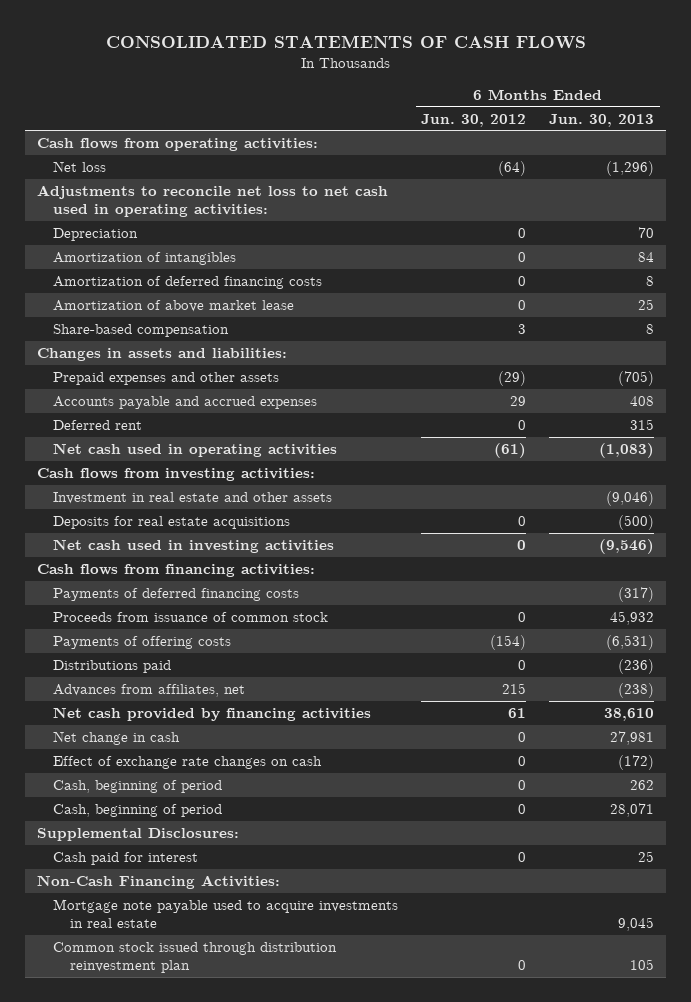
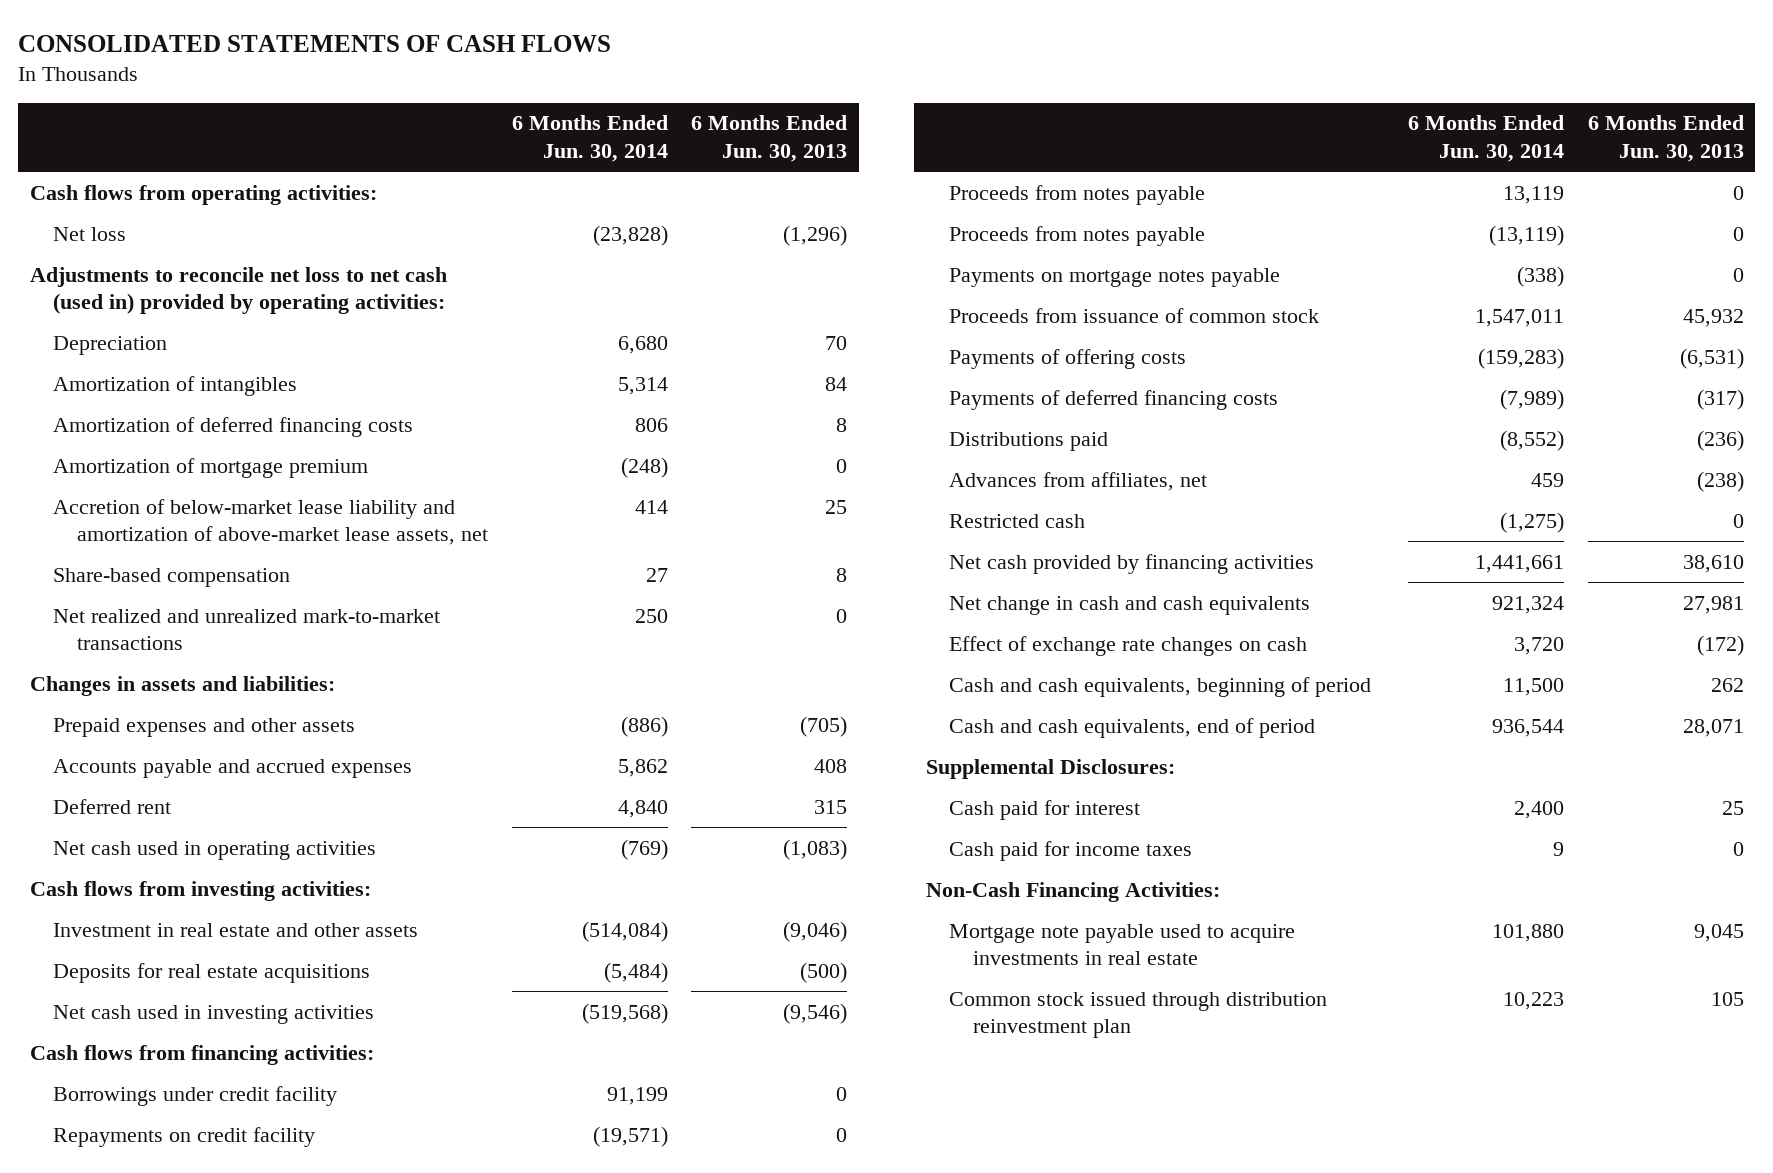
- | 6 Months Ended Jun. 30, 2012 | 6 Months Ended Jun. 30, 2013
+ | 6 Months Ended Jun. 30, 2014 | 6 Months Ended Jun. 30, 2013
- Adjustments to reconcile net loss to net cash used in operating activities:
+ Adjustments to reconcile net loss to net cash (used in) provided by operating activities:
- Amortization of above market lease | 0 | 25
+ Amortization of mortgage premium | (248) | 0
+ Accretion of below-market lease liability and amortization of above-market lease assets, net | 414 | 25
+ Net realized and unrealized mark-to-market transactions | 250 | 0
+ Borrowings under credit facility | 91,199 | 0
+ Repayments on credit facility | (19,571) | 0
+ Proceeds from notes payable | 13,119 | 0
+ Proceeds from notes payable | (13,119) | 0
+ Payments on mortgage notes payable | (338) | 0
moved down: Payments of deferred financing costs | (7,989) | (317)
+ Restricted cash | (1,275) | 0
- Net change in cash | 0 | 27,981
+ Net change in cash and cash equivalents | 921,324 | 27,981
- Cash, beginning of period | 0 | 262
- Cash, beginning of period | 0 | 28,071
+ Cash and cash equivalents, beginning of period | 11,500 | 262
+ Cash and cash equivalents, end of period | 936,544 | 28,071
+ Cash paid for income taxes | 9 | 0

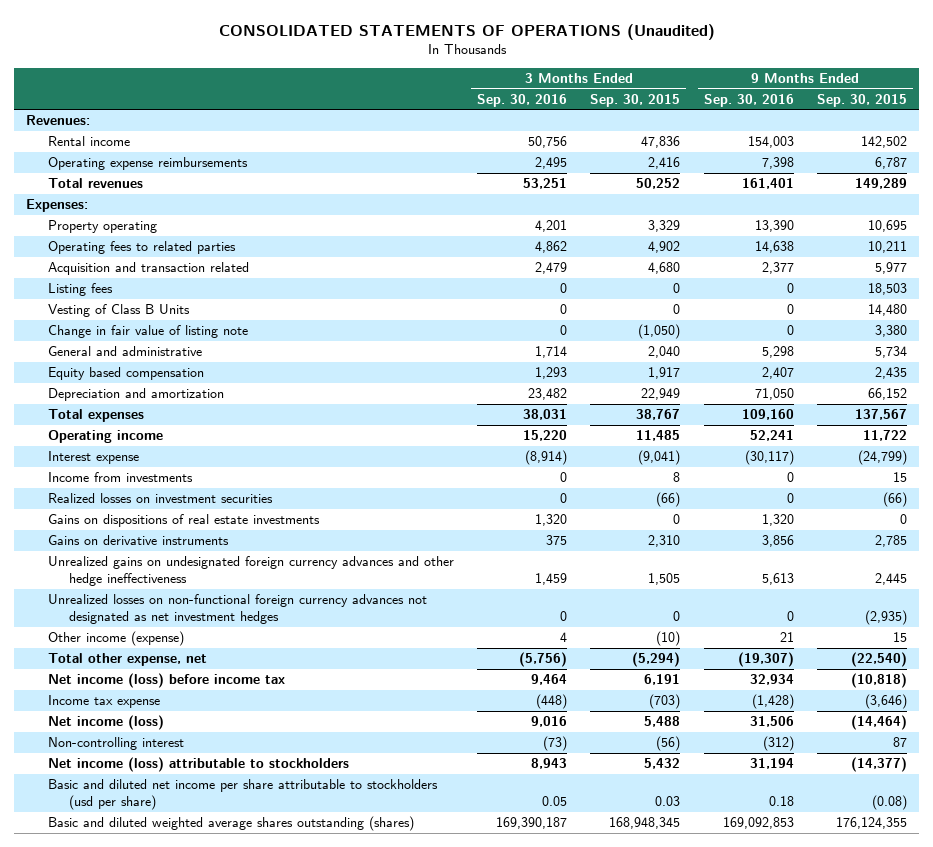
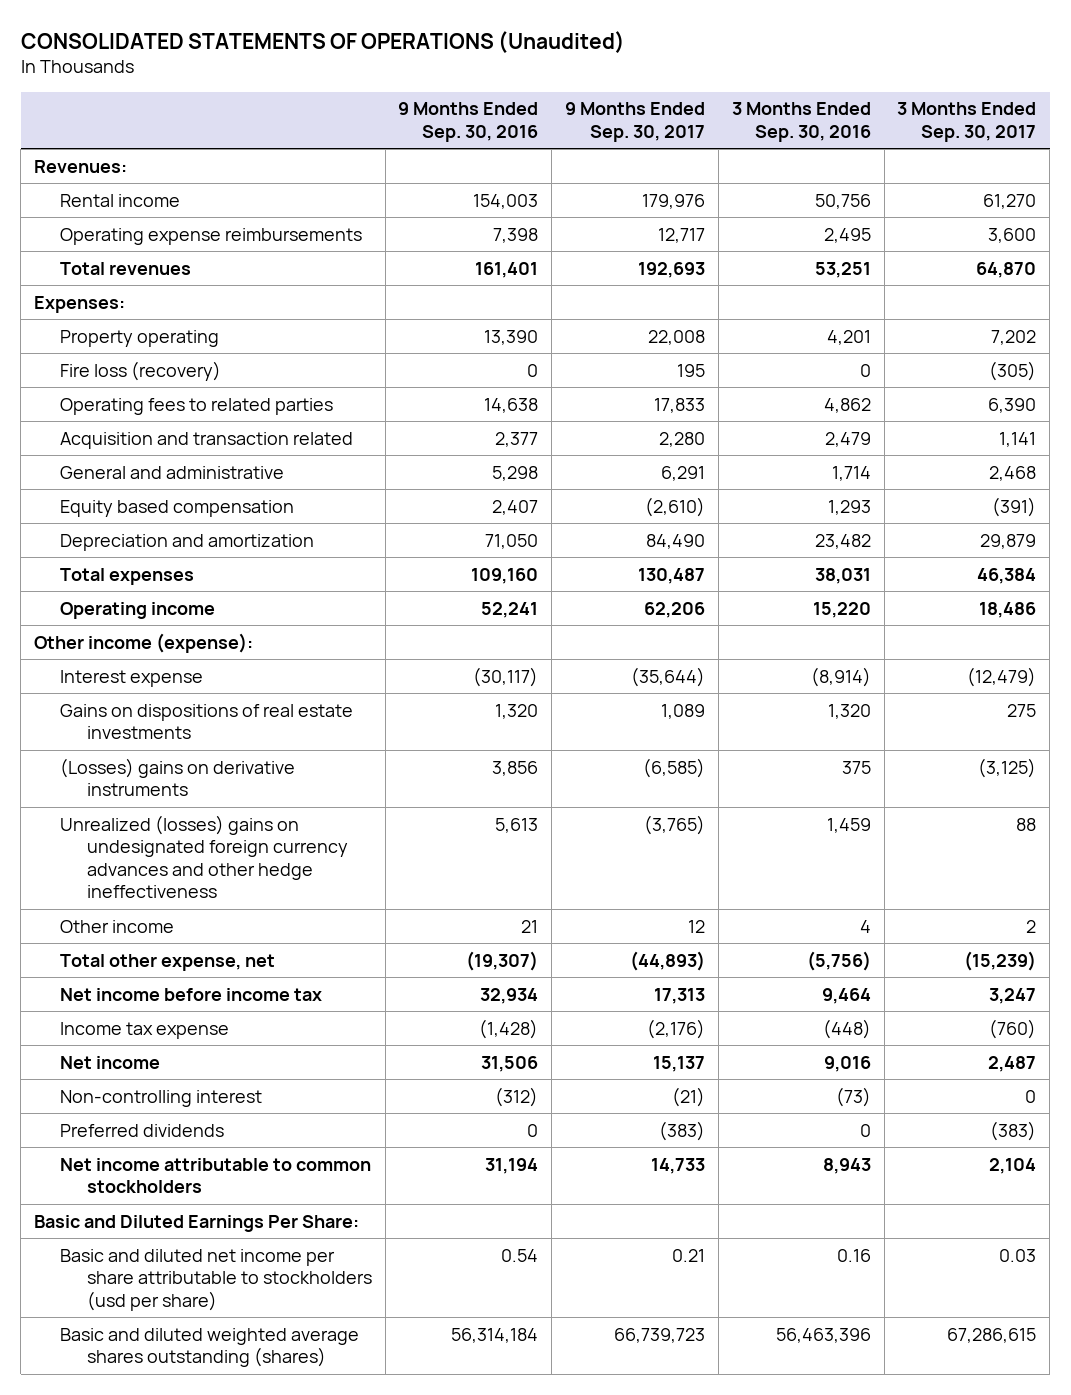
- | 3 Months Ended Sep. 30, 2016 | 3 Months Ended Sep. 30, 2015 | 9 Months Ended Sep. 30, 2016 | 9 Months Ended Sep. 30, 2015
+ | 9 Months Ended Sep. 30, 2016 | 9 Months Ended Sep. 30, 2017 | 3 Months Ended Sep. 30, 2016 | 3 Months Ended Sep. 30, 2017
+ Fire loss (recovery) | 0 | 195 | 0 | (305)
- Listing fees | 0 | 0 | 0 | 18,503
- Vesting of Class B Units | 0 | 0 | 0 | 14,480
- Change in fair value of listing note | 0 | (1,050) | 0 | 3,380
+ Other income (expense):
- Income from investments | 0 | 8 | 0 | 15
- Realized losses on investment securities | 0 | (66) | 0 | (66)
- Gains on derivative instruments | 375 | 2,310 | 3,856 | 2,785
- Unrealized gains on undesignated foreign currency advances and other hedge ineffectiveness | 1,459 | 1,505 | 5,613 | 2,445
- Unrealized losses on non-functional foreign currency advances not designated as net investment hedges | 0 | 0 | 0 | (2,935)
- Other income (expense) | 4 | (10) | 21 | 15
+ (Losses) gains on derivative instruments | 3,856 | (6,585) | 375 | (3,125)
+ Unrealized (losses) gains on undesignated foreign currency advances and other hedge ineffectiveness | 5,613 | (3,765) | 1,459 | 88
+ Other income | 21 | 12 | 4 | 2
- Net income (loss) before income tax | 9,464 | 6,191 | 32,934 | (10,818)
+ Net income before income tax | 32,934 | 17,313 | 9,464 | 3,247
- Net income (loss) | 9,016 | 5,488 | 31,506 | (14,464)
+ Net income | 31,506 | 15,137 | 9,016 | 2,487
- Net income (loss) attributable to stockholders | 8,943 | 5,432 | 31,194 | (14,377)
- Basic and diluted net income per share attributable to stockholders (usd per share) | 0.05 | 0.03 | 0.18 | (0.08)
- Basic and diluted weighted average shares outstanding (shares) | 169,390,187 | 168,948,345 | 169,092,853 | 176,124,355
+ Preferred dividends | 0 | (383) | 0 | (383)
+ Net income attributable to common stockholders | 31,194 | 14,733 | 8,943 | 2,104
+ Basic and Diluted Earnings Per Share:
+ Basic and diluted net income per share attributable to stockholders (usd per share) | 0.54 | 0.21 | 0.16 | 0.03
+ Basic and diluted weighted average shares outstanding (shares) | 56,314,184 | 66,739,723 | 56,463,396 | 67,286,615

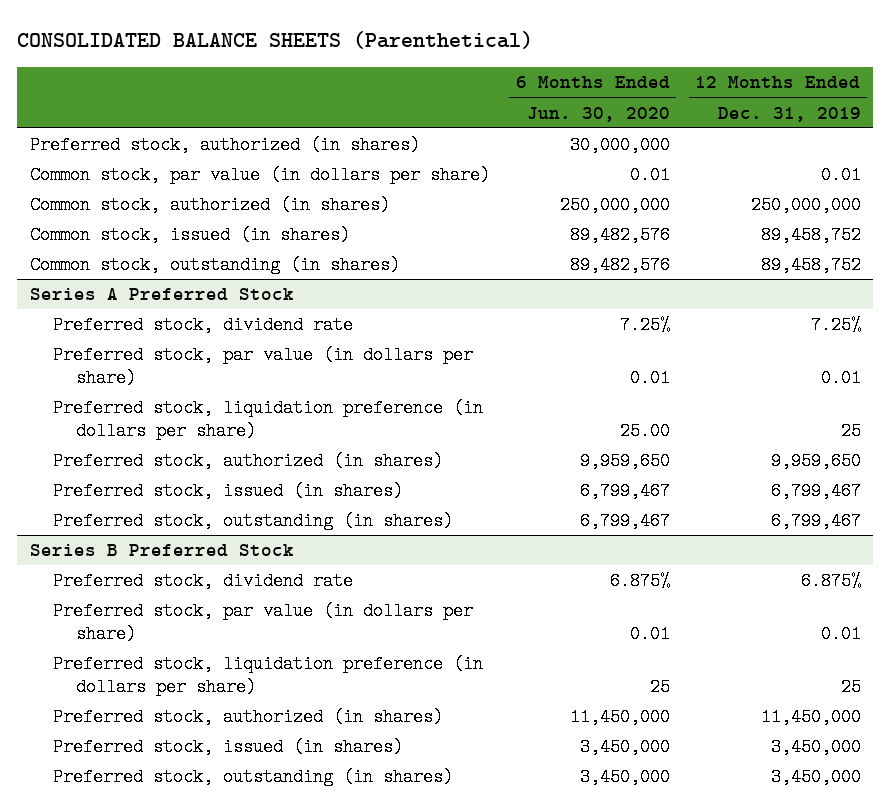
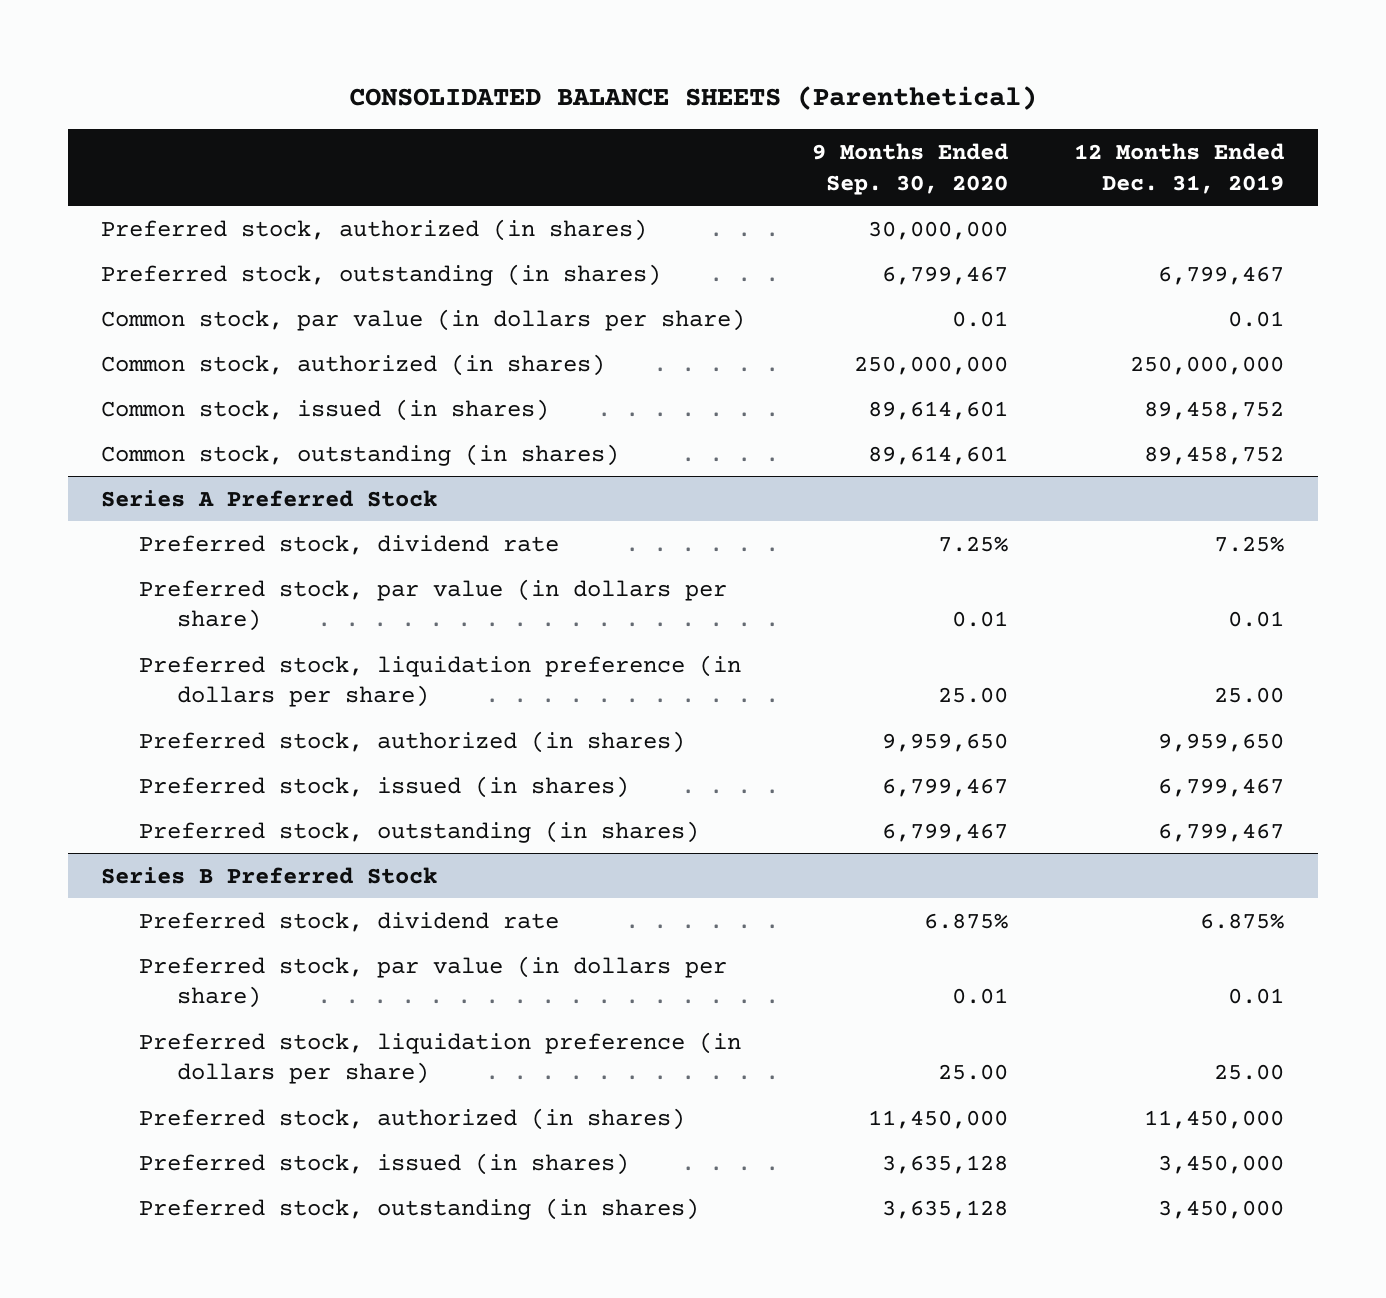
- | 6 Months Ended Jun. 30, 2020 | 12 Months Ended Dec. 31, 2019
+ | 9 Months Ended Sep. 30, 2020 | 12 Months Ended Dec. 31, 2019
+ Preferred stock, outstanding (in shares) | 6,799,467 | 6,799,467
@ Series A Preferred Stock
- Preferred stock, liquidation preference (in dollars per share) | 25.00 | 25
+ Preferred stock, liquidation preference (in dollars per share) | 25.00 | 25.00
@ Series B Preferred Stock
- Preferred stock, liquidation preference (in dollars per share) | 25 | 25
+ Preferred stock, liquidation preference (in dollars per share) | 25.00 | 25.00

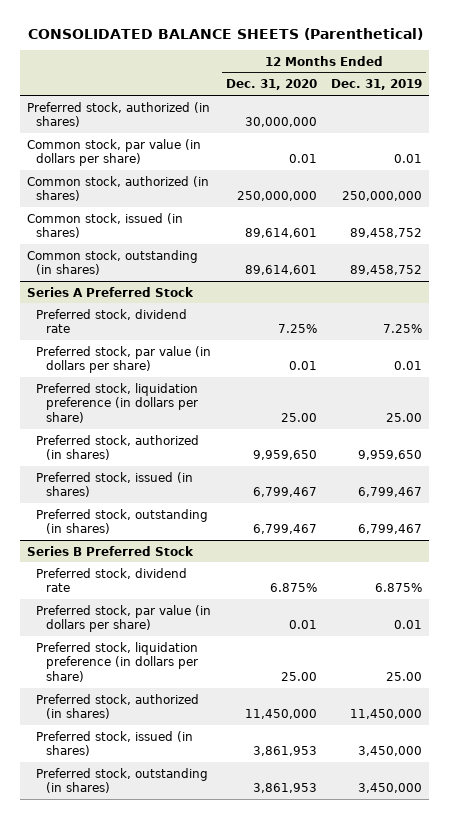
- | 9 Months Ended Sep. 30, 2020 | 12 Months Ended Dec. 31, 2019
+ | 12 Months Ended Dec. 31, 2020 | 12 Months Ended Dec. 31, 2019
- Preferred stock, outstanding (in shares) | 6,799,467 | 6,799,467

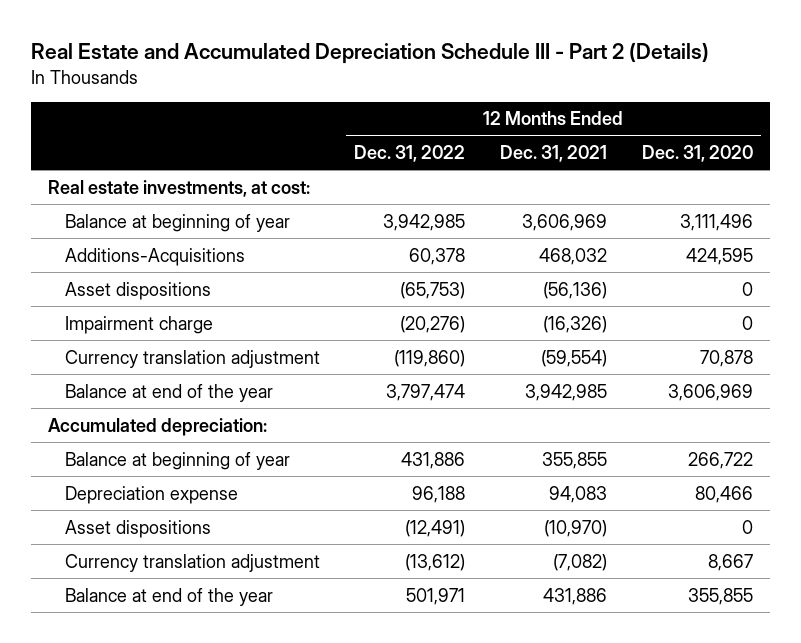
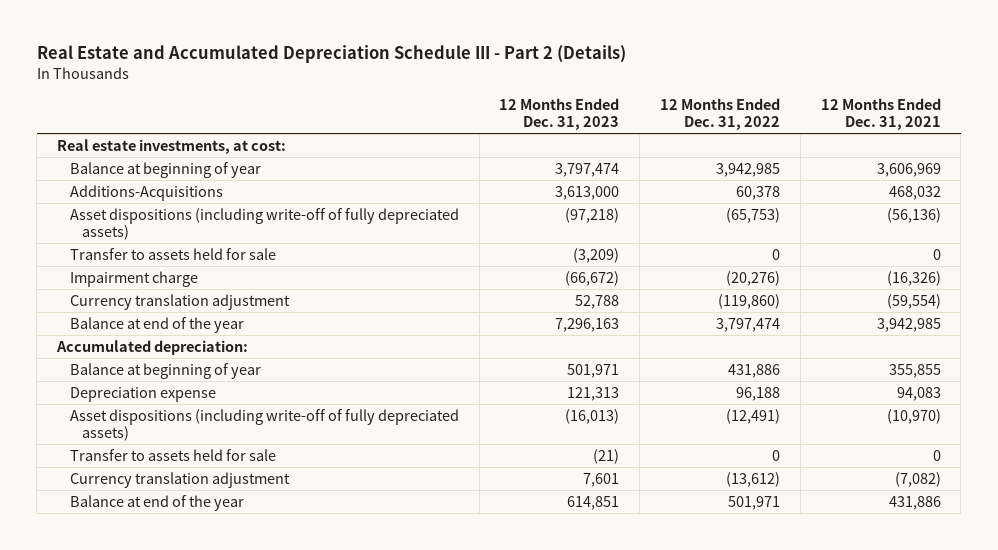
- | 12 Months Ended Dec. 31, 2022 | 12 Months Ended Dec. 31, 2021 | 12 Months Ended Dec. 31, 2020
+ | 12 Months Ended Dec. 31, 2023 | 12 Months Ended Dec. 31, 2022 | 12 Months Ended Dec. 31, 2021
- Asset dispositions | (65,753) | (56,136) | 0
+ Asset dispositions (including write-off of fully depreciated assets) | (97,218) | (65,753) | (56,136)
+ Transfer to assets held for sale | (3,209) | 0 | 0
- Asset dispositions | (12,491) | (10,970) | 0
+ Asset dispositions (including write-off of fully depreciated assets) | (16,013) | (12,491) | (10,970)
+ Transfer to assets held for sale | (21) | 0 | 0

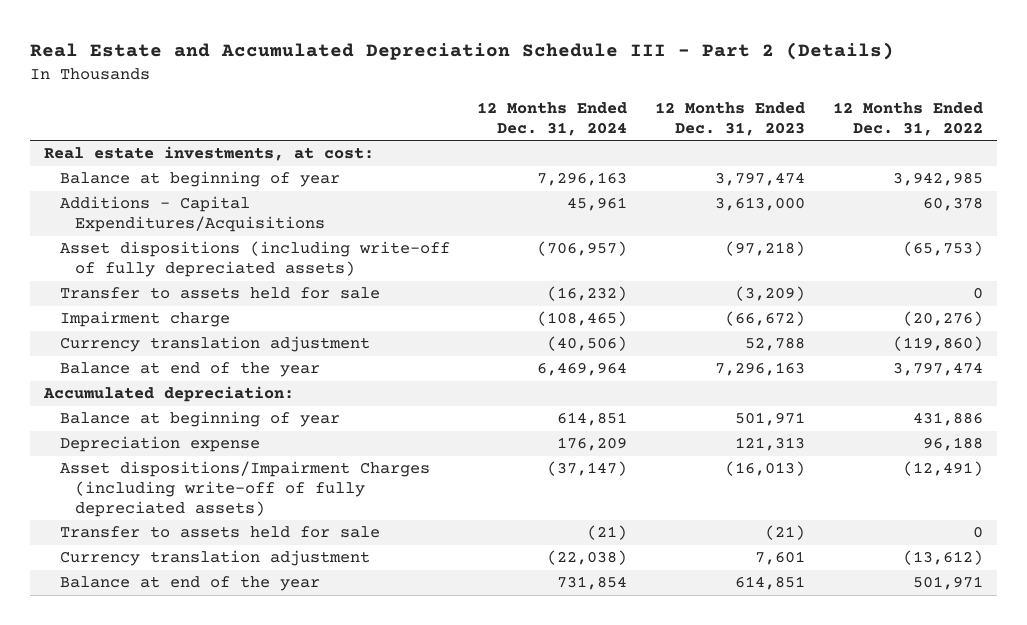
- | 12 Months Ended Dec. 31, 2023 | 12 Months Ended Dec. 31, 2022 | 12 Months Ended Dec. 31, 2021
+ | 12 Months Ended Dec. 31, 2024 | 12 Months Ended Dec. 31, 2023 | 12 Months Ended Dec. 31, 2022
- Additions-Acquisitions | 3,613,000 | 60,378 | 468,032
+ Additions - Capital Expenditures/Acquisitions | 45,961 | 3,613,000 | 60,378
- Asset dispositions (including write-off of fully depreciated assets) | (16,013) | (12,491) | (10,970)
+ Asset dispositions/Impairment Charges (including write-off of fully depreciated assets) | (37,147) | (16,013) | (12,491)

